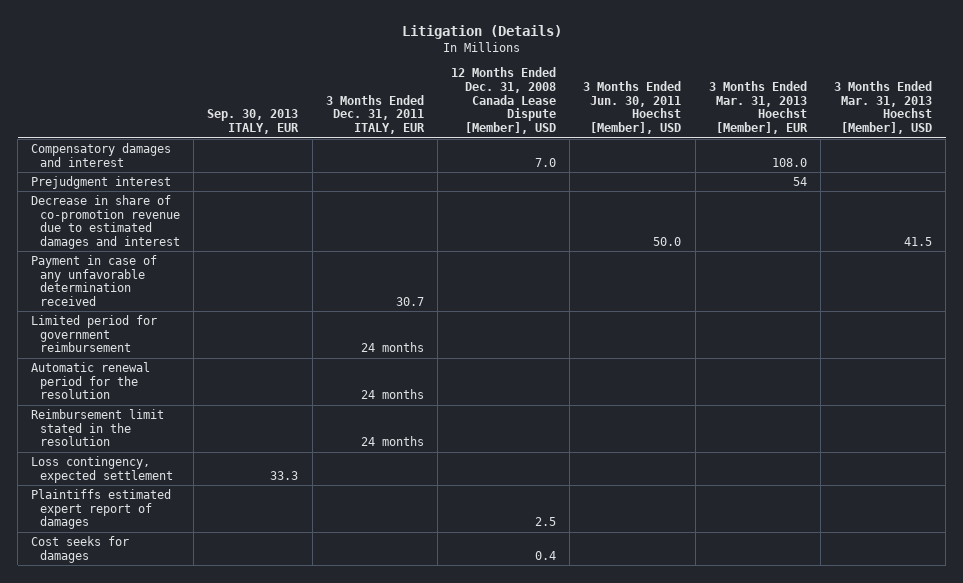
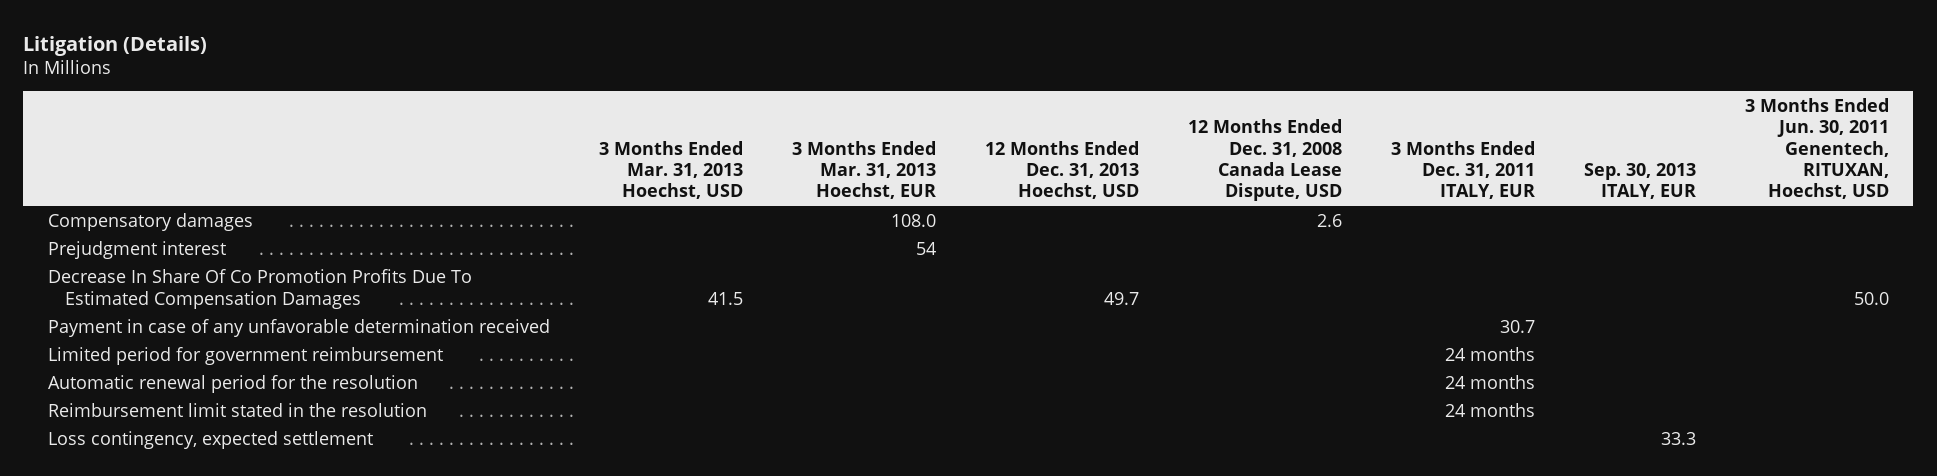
- | Sep. 30, 2013 ITALY, EUR | 3 Months Ended Dec. 31, 2011 ITALY, EUR | 12 Months Ended Dec. 31, 2008 Canada Lease Dispute [Member], USD | 3 Months Ended Jun. 30, 2011 Hoechst [Member], USD | 3 Months Ended Mar. 31, 2013 Hoechst [Member], EUR | 3 Months Ended Mar. 31, 2013 Hoechst [Member], USD
+ | 3 Months Ended Mar. 31, 2013 Hoechst, USD | 3 Months Ended Mar. 31, 2013 Hoechst, EUR | 12 Months Ended Dec. 31, 2013 Hoechst, USD | 12 Months Ended Dec. 31, 2008 Canada Lease Dispute, USD | 3 Months Ended Dec. 31, 2011 ITALY, EUR | Sep. 30, 2013 ITALY, EUR | 3 Months Ended Jun. 30, 2011 Genentech, RITUXAN, Hoechst, USD
- Compensatory damages and interest | | | 7.0 | | 108.0 |
+ Compensatory damages | | 108.0 | | 2.6 | | |
- Decrease in share of co-promotion revenue due to estimated damages and interest | | | | 50.0 | | 41.5
+ Decrease In Share Of Co Promotion Profits Due To Estimated Compensation Damages | 41.5 | | 49.7 | | | | 50.0
- Plaintiffs estimated expert report of damages | | | 2.5 | | |
- Cost seeks for damages | | | 0.4 | | |

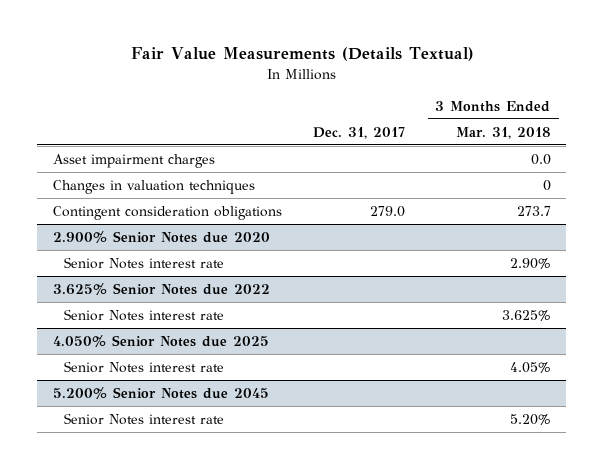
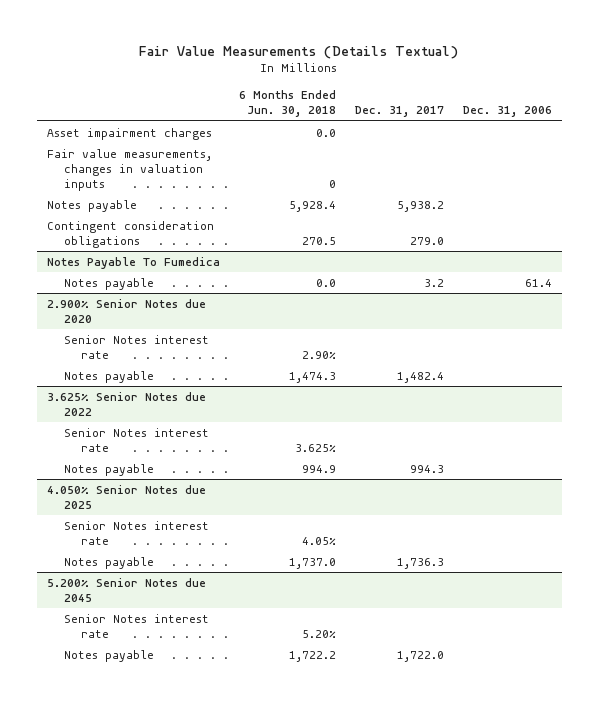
- | Dec. 31, 2017 | 3 Months Ended Mar. 31, 2018
+ | 6 Months Ended Jun. 30, 2018 | Dec. 31, 2017 | Dec. 31, 2006
- Changes in valuation techniques | | 0
+ Fair value measurements, changes in valuation inputs | 0 | |
+ Notes payable | 5,928.4 | 5,938.2 |
+ Notes Payable To Fumedica
+ Notes payable | 0.0 | 3.2 | 61.4
@ 2.900% Senior Notes due 2020
+ Notes payable | 1,474.3 | 1,482.4 |
@ 3.625% Senior Notes due 2022
+ Notes payable | 994.9 | 994.3 |
@ 4.050% Senior Notes due 2025
+ Notes payable | 1,737.0 | 1,736.3 |
@ 5.200% Senior Notes due 2045
+ Notes payable | 1,722.2 | 1,722.0 |

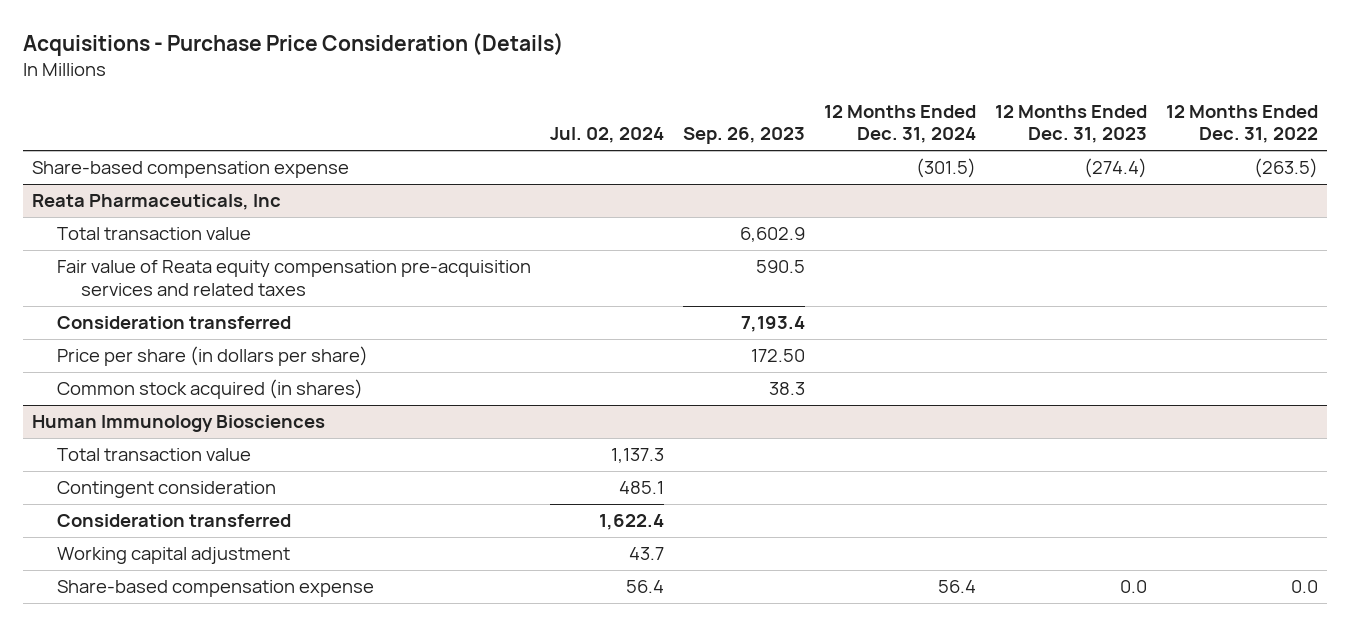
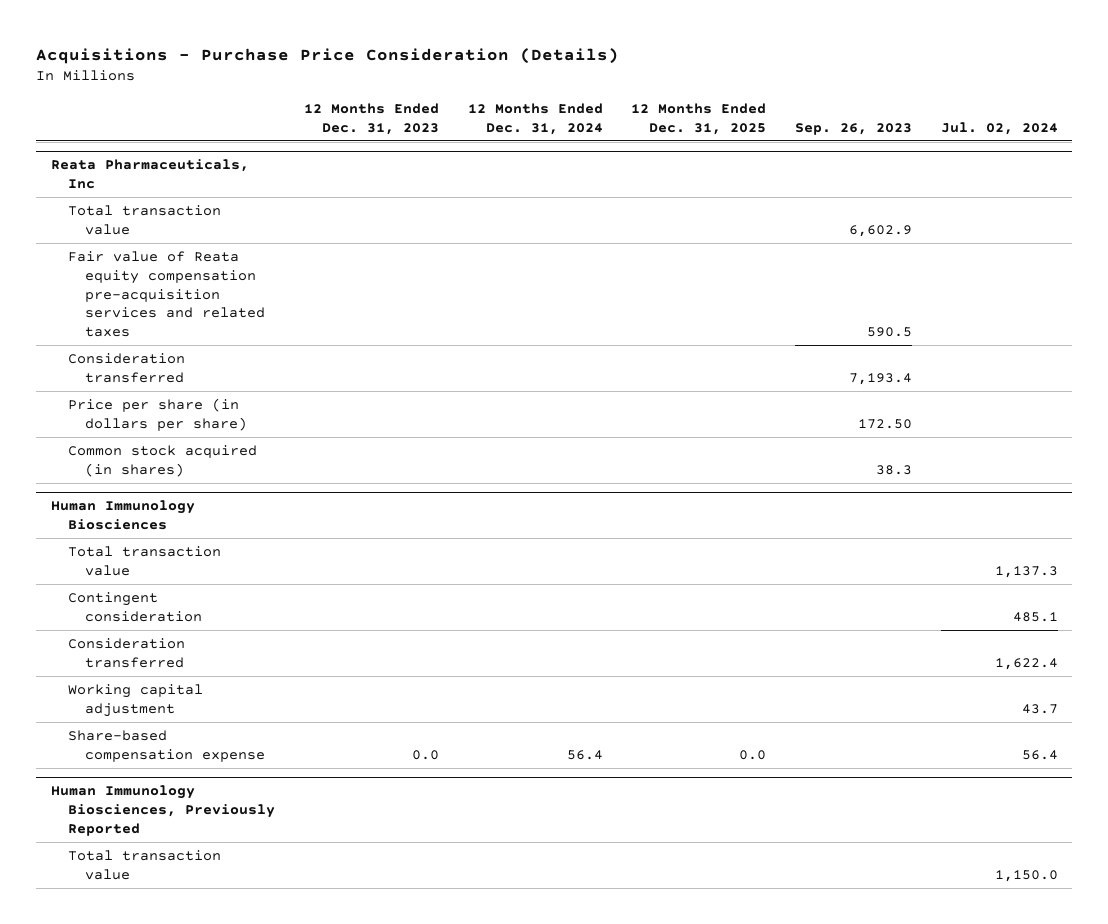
- | Jul. 02, 2024 | Sep. 26, 2023 | 12 Months Ended Dec. 31, 2024 | 12 Months Ended Dec. 31, 2023 | 12 Months Ended Dec. 31, 2022
+ | 12 Months Ended Dec. 31, 2023 | 12 Months Ended Dec. 31, 2024 | 12 Months Ended Dec. 31, 2025 | Sep. 26, 2023 | Jul. 02, 2024
- Share-based compensation expense | | | (301.5) | (274.4) | (263.5)
+ Human Immunology Biosciences, Previously Reported
+ Total transaction value | | | | | 1,150.0

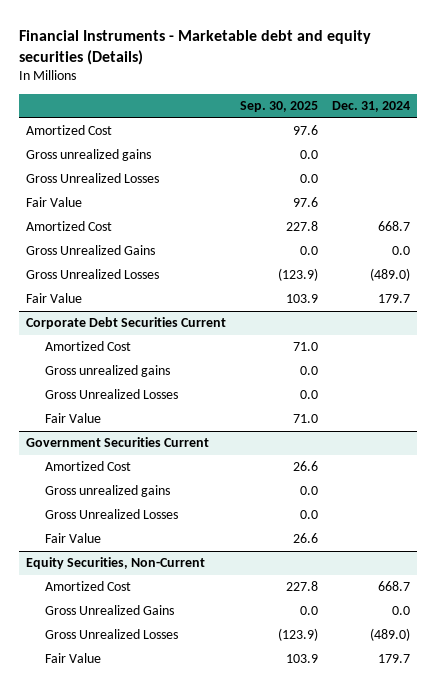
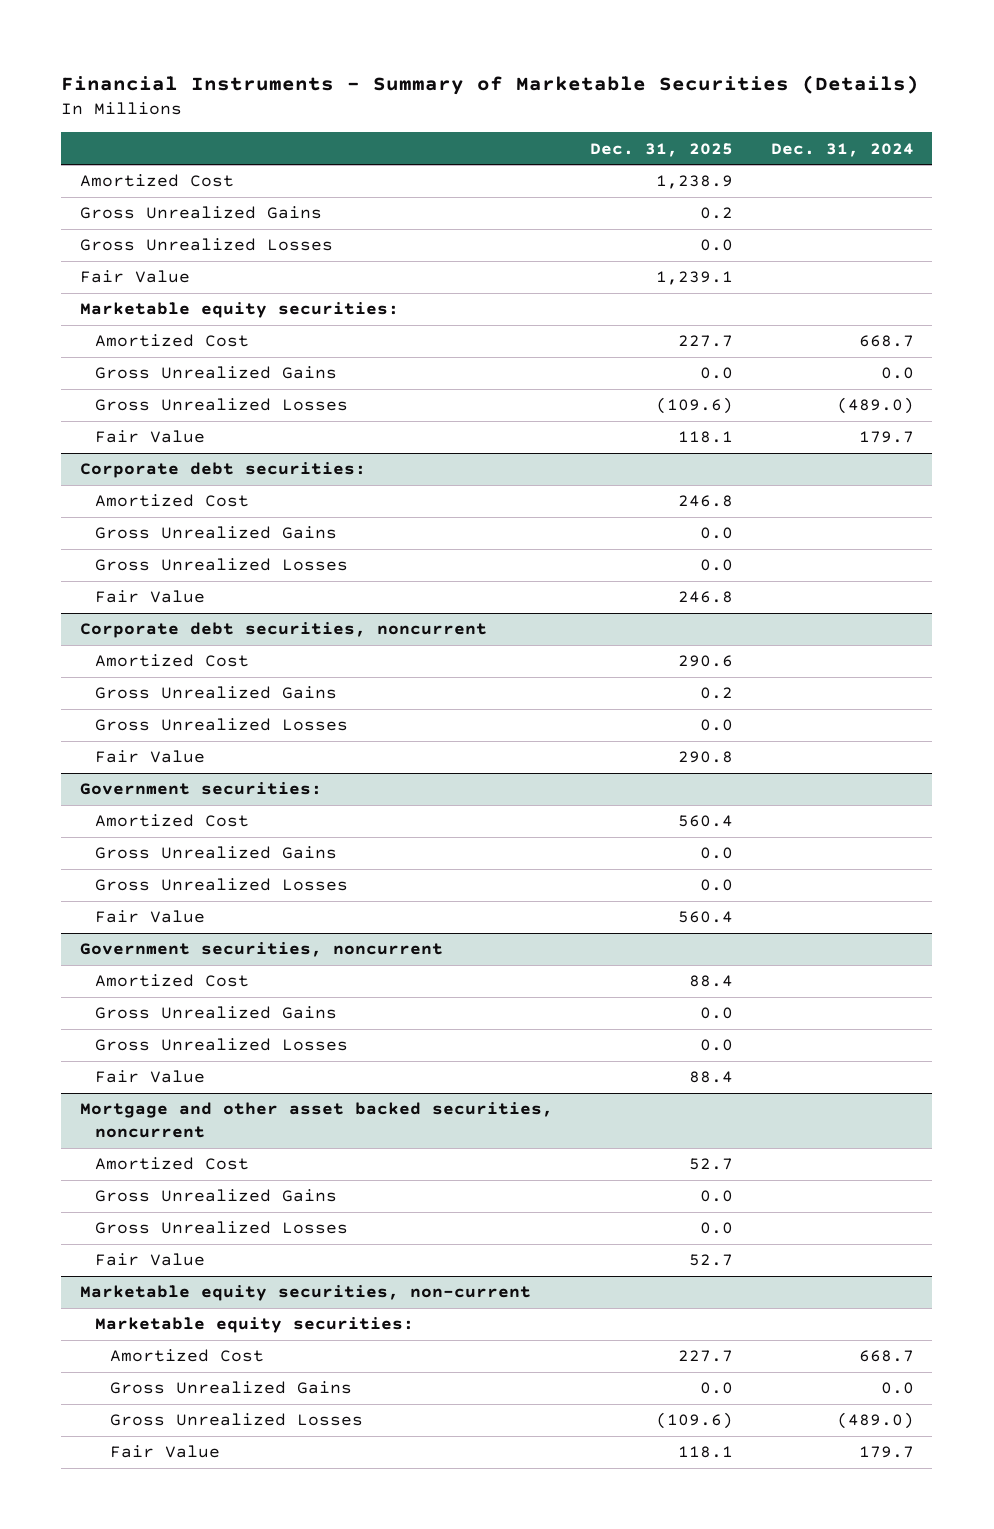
- Financial Instruments - Marketable debt and equity securities (Details)
+ Financial Instruments - Summary of Marketable Securities (Details)
- | Sep. 30, 2025 | Dec. 31, 2024
+ | Dec. 31, 2025 | Dec. 31, 2024
- Gross unrealized gains | 0.0 |
+ Gross Unrealized Gains | 0.2 |
+ Marketable equity securities:
- Corporate Debt Securities Current
+ Corporate debt securities:
- Gross unrealized gains | 0.0 |
+ Gross Unrealized Gains | 0.0 |
- Government Securities Current
+ Corporate debt securities, noncurrent
+ Amortized Cost | 290.6 |
+ Gross Unrealized Gains | 0.2 |
+ Gross Unrealized Losses | 0.0 |
+ Fair Value | 290.8 |
+ Government securities:
- Gross unrealized gains | 0.0 |
+ Gross Unrealized Gains | 0.0 |
- Equity Securities, Non-Current
+ Government securities, noncurrent
+ Amortized Cost | 88.4 |
+ Gross Unrealized Gains | 0.0 |
+ Gross Unrealized Losses | 0.0 |
+ Fair Value | 88.4 |
+ Mortgage and other asset backed securities, noncurrent
+ Amortized Cost | 52.7 |
+ Gross Unrealized Gains | 0.0 |
+ Gross Unrealized Losses | 0.0 |
+ Fair Value | 52.7 |
+ Marketable equity securities, non-current
+ Marketable equity securities:

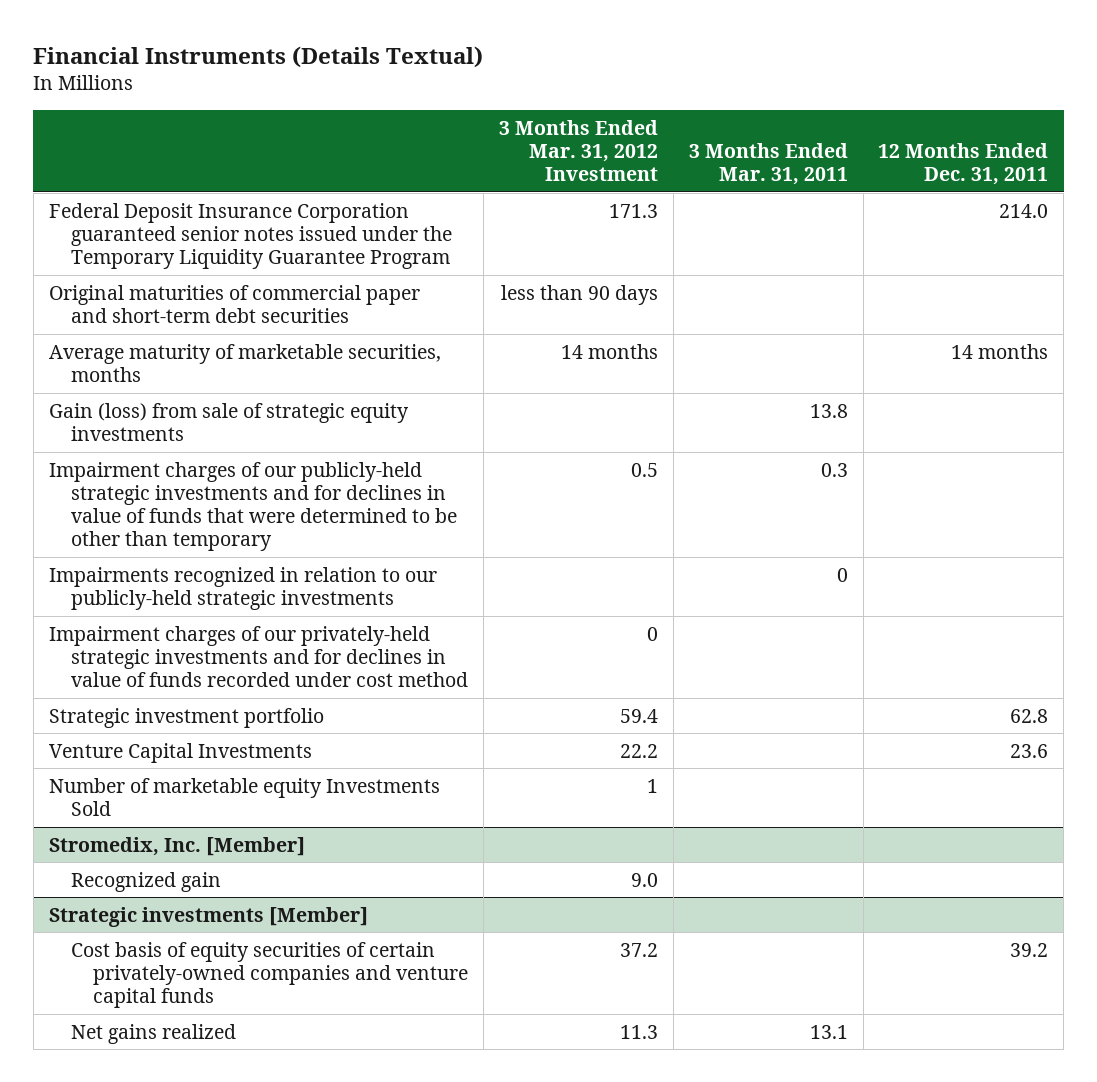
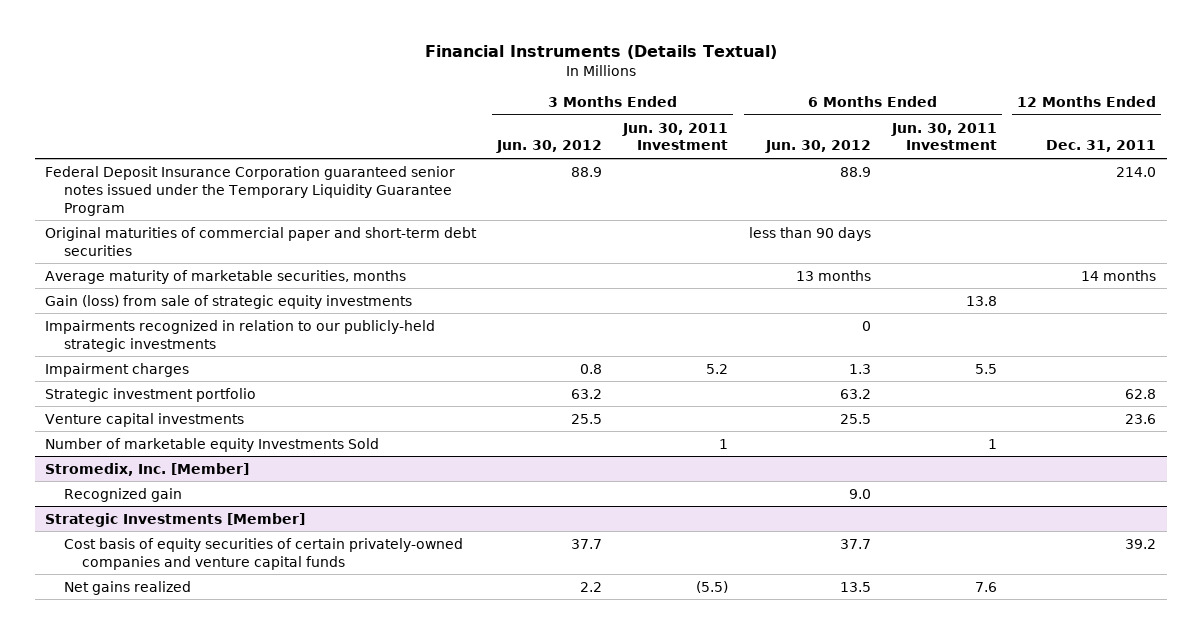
- | 3 Months Ended Mar. 31, 2012 Investment | 3 Months Ended Mar. 31, 2011 | 12 Months Ended Dec. 31, 2011
+ | 3 Months Ended Jun. 30, 2012 | 3 Months Ended Jun. 30, 2011 Investment | 6 Months Ended Jun. 30, 2012 | 6 Months Ended Jun. 30, 2011 Investment | 12 Months Ended Dec. 31, 2011
- Impairment charges of our publicly-held strategic investments and for declines in value of funds that were determined to be other than temporary | 0.5 | 0.3 |
- Impairment charges of our privately-held strategic investments and for declines in value of funds recorded under cost method | 0 | |
+ Impairment charges | 0.8 | 5.2 | 1.3 | 5.5 |
- Venture Capital Investments | 22.2 | | 23.6
+ Venture capital investments | 25.5 | | 25.5 | | 23.6
- Strategic investments [Member]
+ Strategic Investments [Member]

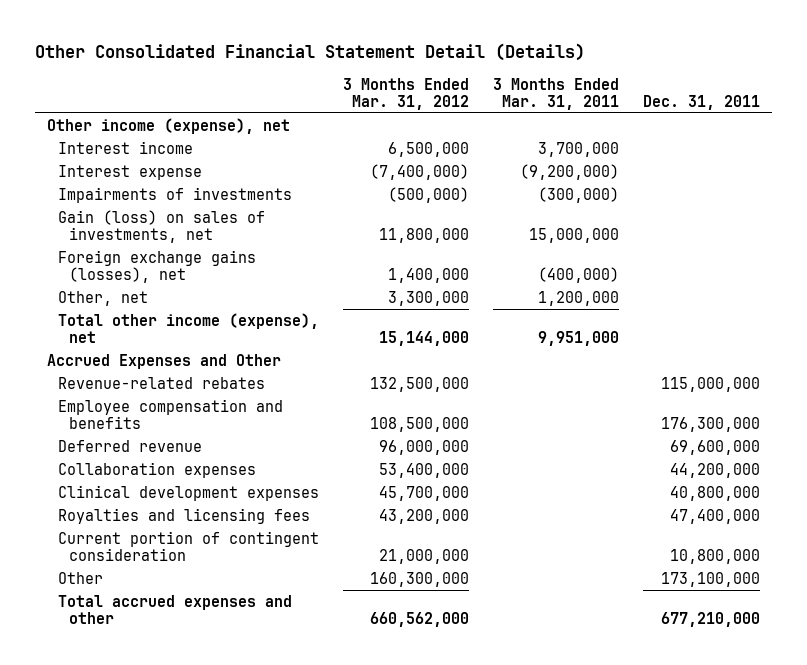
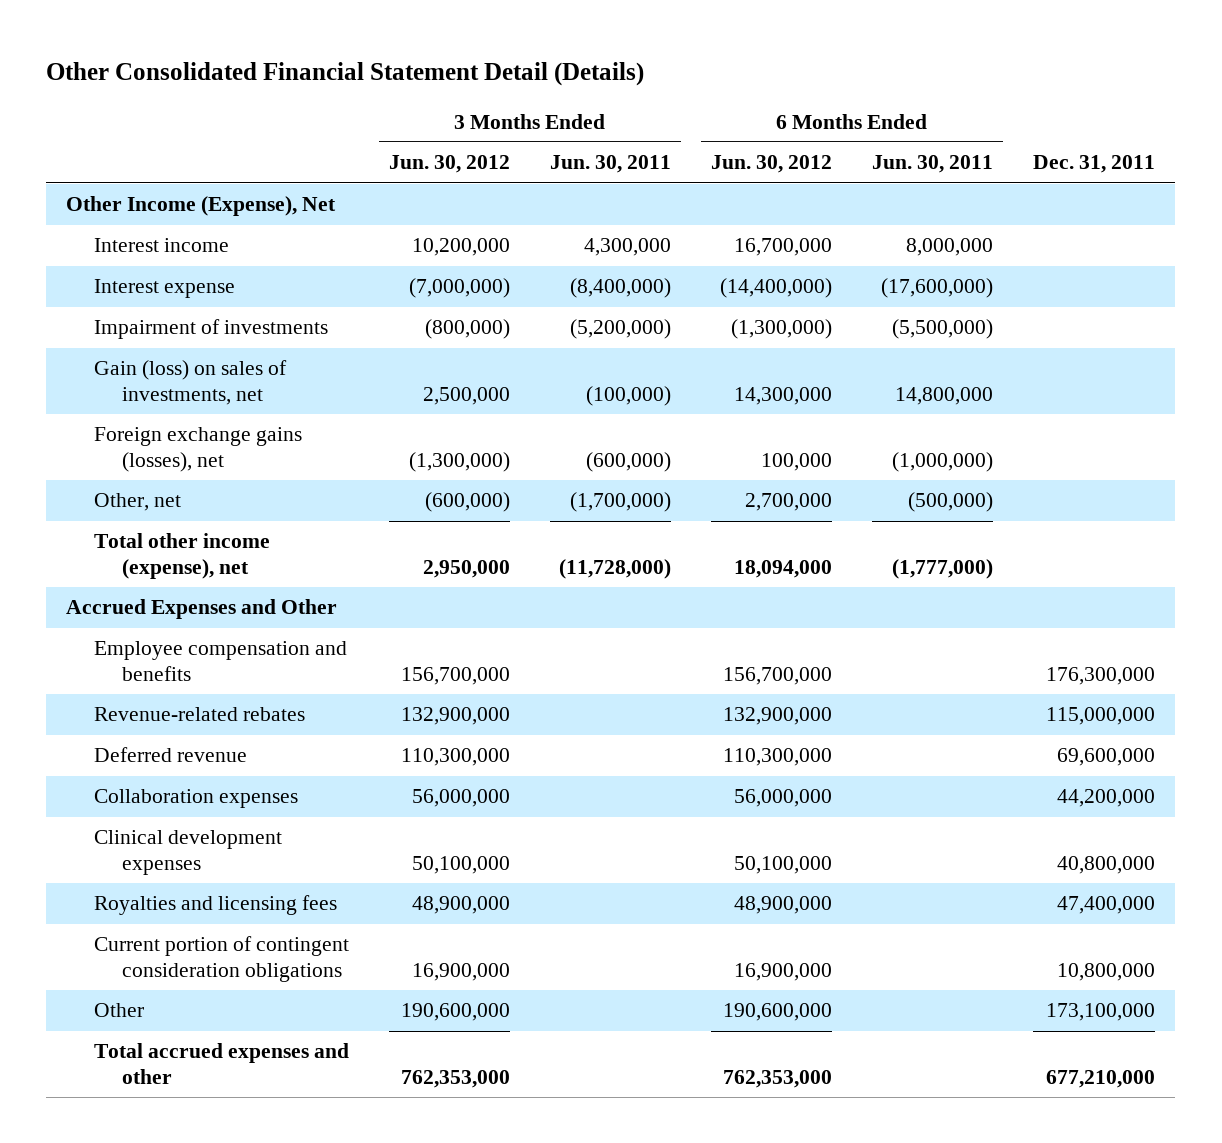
- | 3 Months Ended Mar. 31, 2012 | 3 Months Ended Mar. 31, 2011 | Dec. 31, 2011
+ | 3 Months Ended Jun. 30, 2012 | 3 Months Ended Jun. 30, 2011 | 6 Months Ended Jun. 30, 2012 | 6 Months Ended Jun. 30, 2011 | Dec. 31, 2011
- Other income (expense), net
+ Other Income (Expense), Net
- Impairments of investments | (500,000) | (300,000) |
+ Impairment of investments | (800,000) | (5,200,000) | (1,300,000) | (5,500,000) |
moved down: Revenue-related rebates | 132,900,000 | | 132,900,000 | | 115,000,000
- Current portion of contingent consideration | 21,000,000 | | 10,800,000
+ Current portion of contingent consideration obligations | 16,900,000 | | 16,900,000 | | 10,800,000

